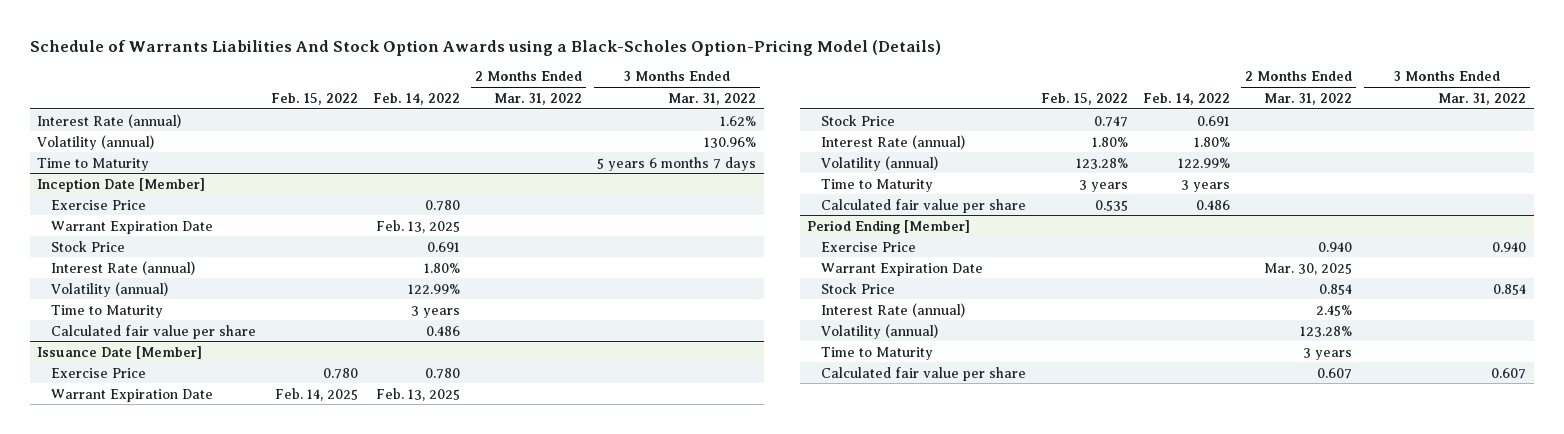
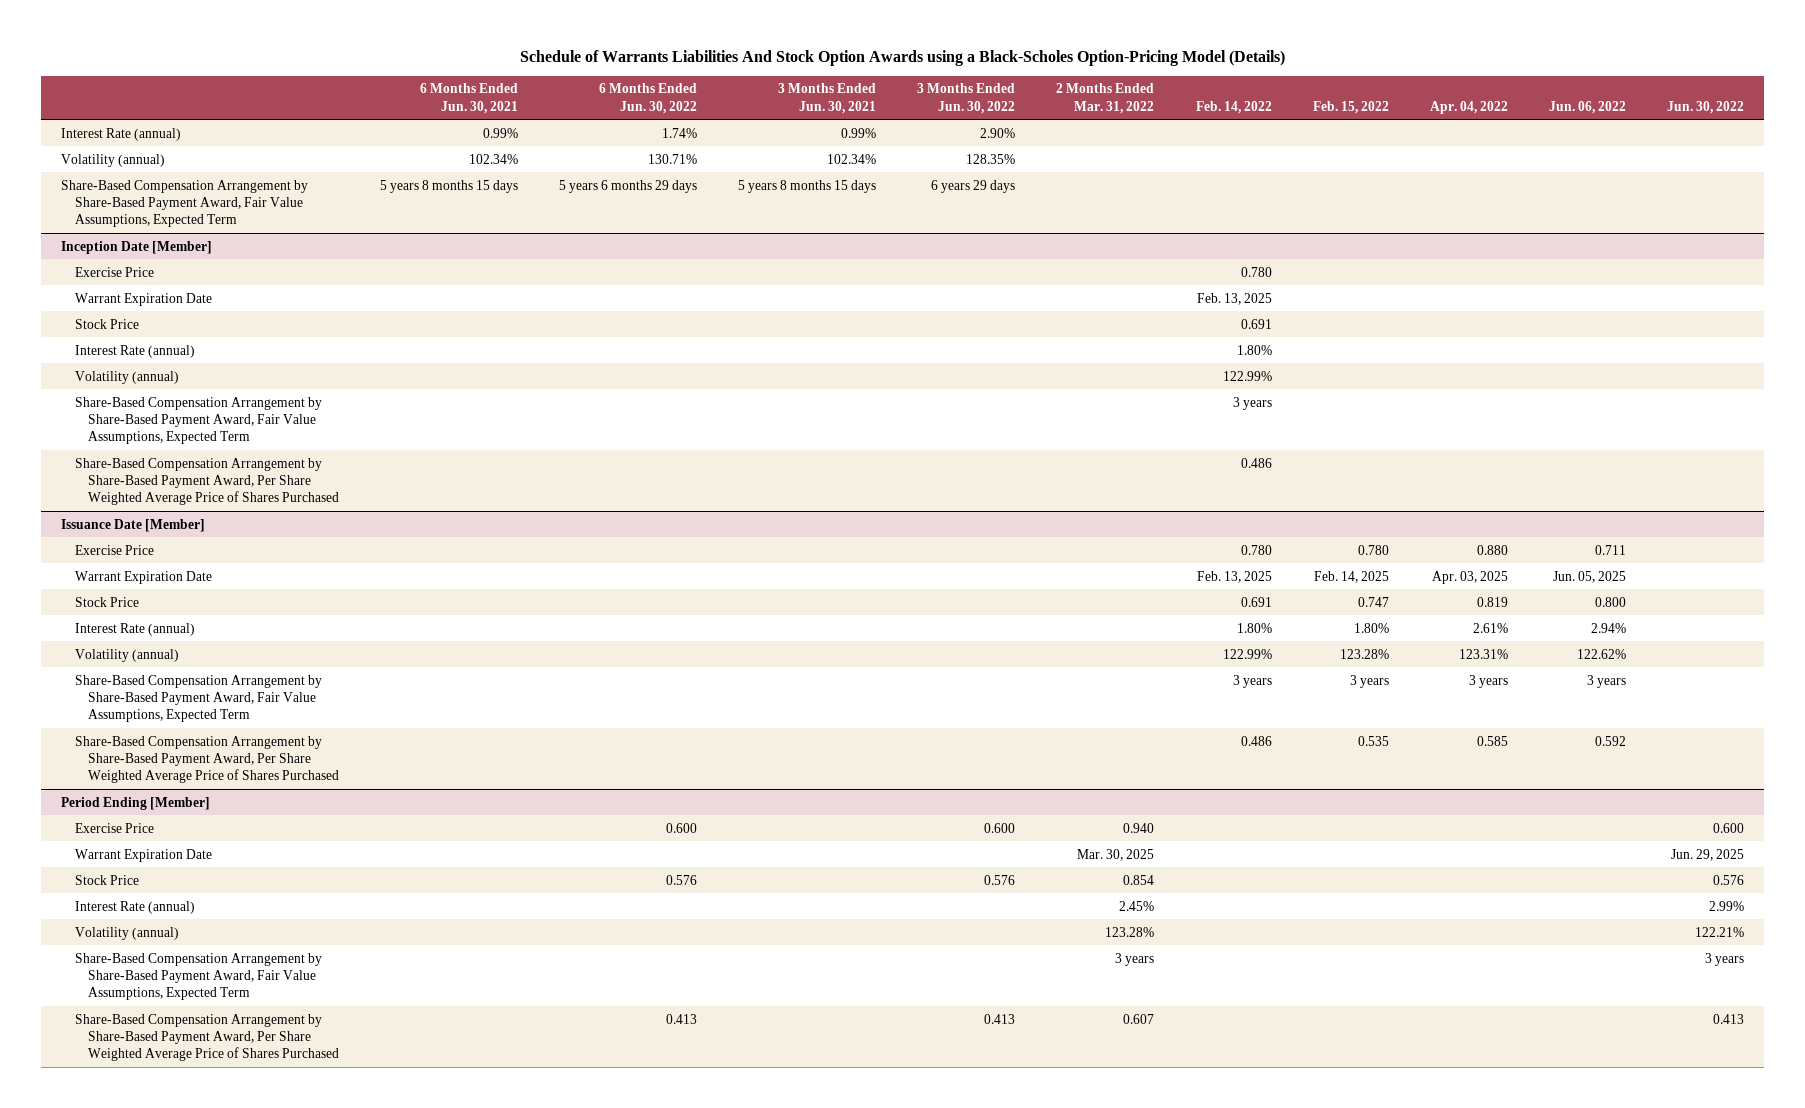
- | Feb. 15, 2022 | Feb. 14, 2022 | 2 Months Ended Mar. 31, 2022 | 3 Months Ended Mar. 31, 2022
+ | 6 Months Ended Jun. 30, 2021 | 6 Months Ended Jun. 30, 2022 | 3 Months Ended Jun. 30, 2021 | 3 Months Ended Jun. 30, 2022 | 2 Months Ended Mar. 31, 2022 | Feb. 14, 2022 | Feb. 15, 2022 | Apr. 04, 2022 | Jun. 06, 2022 | Jun. 30, 2022
- Time to Maturity | | | | 5 years 6 months 7 days
+ Share-Based Compensation Arrangement by Share-Based Payment Award, Fair Value Assumptions, Expected Term | 5 years 8 months 15 days | 5 years 6 months 29 days | 5 years 8 months 15 days | 6 years 29 days | | | | | |
@ Inception Date [Member]
- Time to Maturity | | 3 years | |
- Calculated fair value per share | | 0.486 | |
+ Share-Based Compensation Arrangement by Share-Based Payment Award, Fair Value Assumptions, Expected Term | | | | | | 3 years | | | |
+ Share-Based Compensation Arrangement by Share-Based Payment Award, Per Share Weighted Average Price of Shares Purchased | | | | | | 0.486 | | | |
@ Issuance Date [Member]
- Time to Maturity | 3 years | 3 years | |
- Calculated fair value per share | 0.535 | 0.486 | |
+ Share-Based Compensation Arrangement by Share-Based Payment Award, Fair Value Assumptions, Expected Term | | | | | | 3 years | 3 years | 3 years | 3 years |
+ Share-Based Compensation Arrangement by Share-Based Payment Award, Per Share Weighted Average Price of Shares Purchased | | | | | | 0.486 | 0.535 | 0.585 | 0.592 |
@ Period Ending [Member]
- Time to Maturity | | | 3 years |
- Calculated fair value per share | | | 0.607 | 0.607
+ Share-Based Compensation Arrangement by Share-Based Payment Award, Fair Value Assumptions, Expected Term | | | | | 3 years | | | | | 3 years
+ Share-Based Compensation Arrangement by Share-Based Payment Award, Per Share Weighted Average Price of Shares Purchased | | 0.413 | | 0.413 | 0.607 | | | | | 0.413

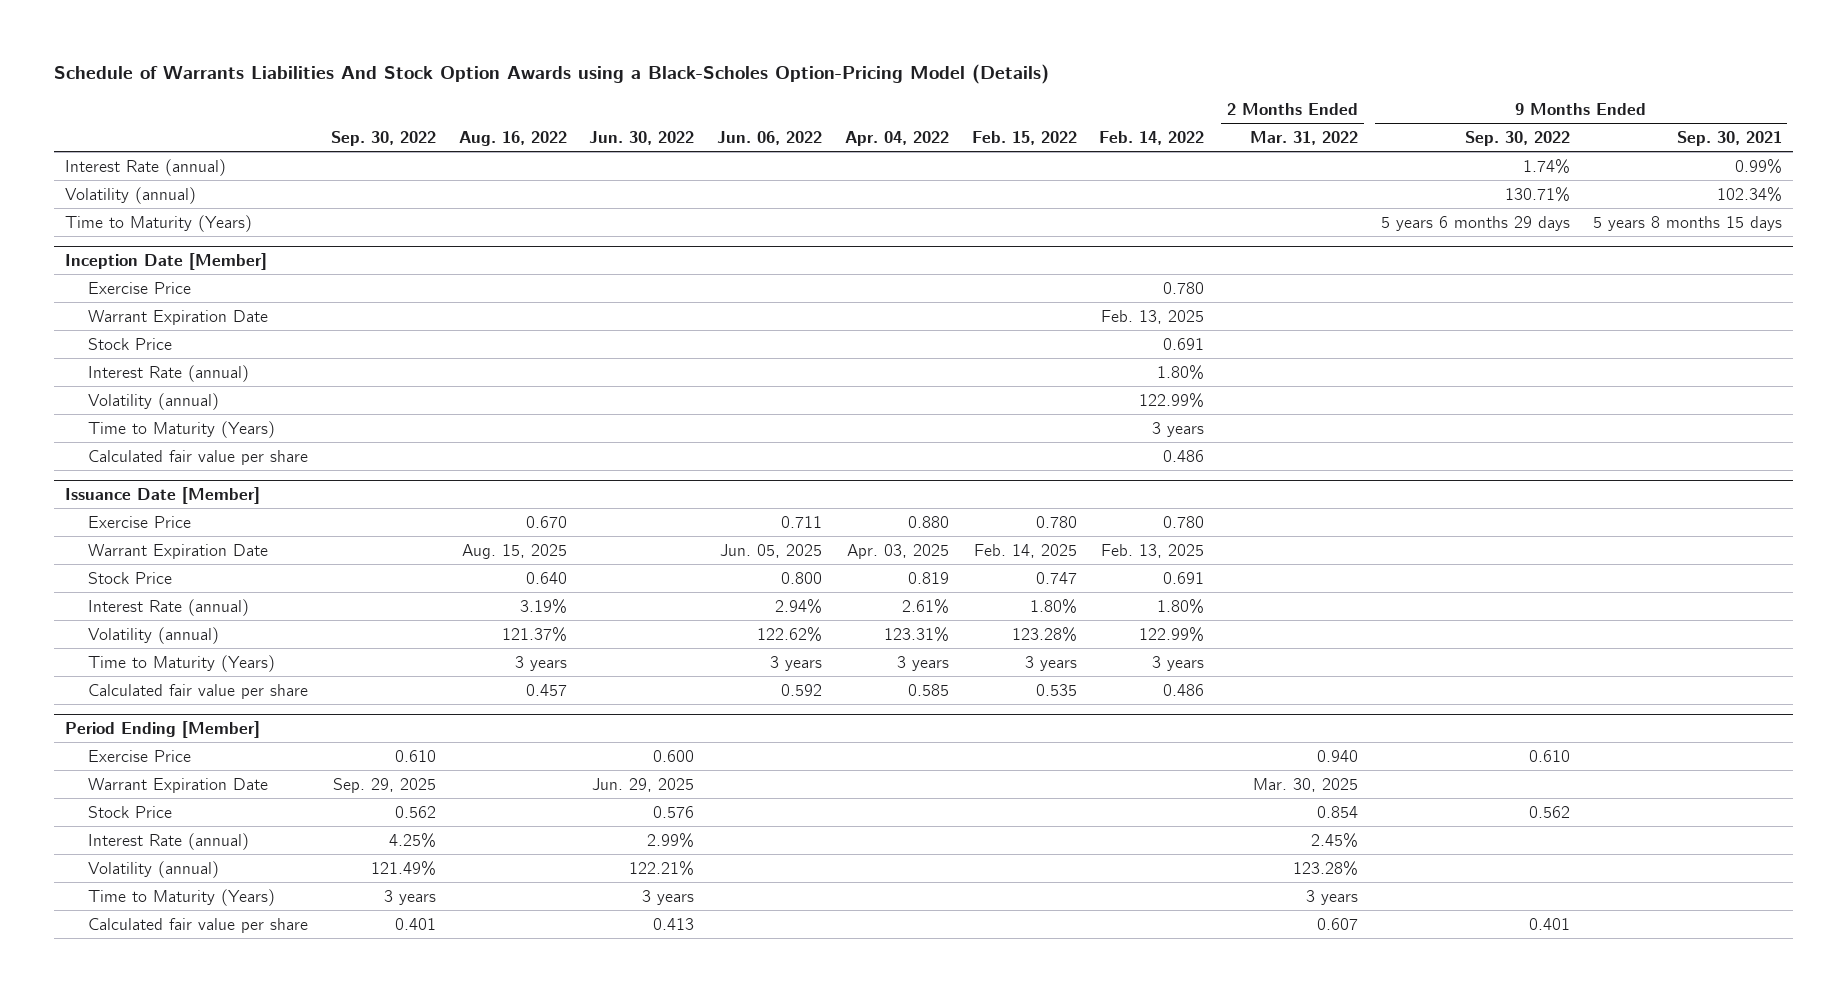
- | 6 Months Ended Jun. 30, 2021 | 6 Months Ended Jun. 30, 2022 | 3 Months Ended Jun. 30, 2021 | 3 Months Ended Jun. 30, 2022 | 2 Months Ended Mar. 31, 2022 | Feb. 14, 2022 | Feb. 15, 2022 | Apr. 04, 2022 | Jun. 06, 2022 | Jun. 30, 2022
+ | Sep. 30, 2022 | Aug. 16, 2022 | Jun. 30, 2022 | Jun. 06, 2022 | Apr. 04, 2022 | Feb. 15, 2022 | Feb. 14, 2022 | 2 Months Ended Mar. 31, 2022 | 9 Months Ended Sep. 30, 2022 | 9 Months Ended Sep. 30, 2021
- Share-Based Compensation Arrangement by Share-Based Payment Award, Fair Value Assumptions, Expected Term | 5 years 8 months 15 days | 5 years 6 months 29 days | 5 years 8 months 15 days | 6 years 29 days | | | | | |
+ Time to Maturity (Years) | | | | | | | | | 5 years 6 months 29 days | 5 years 8 months 15 days
@ Inception Date [Member]
- Share-Based Compensation Arrangement by Share-Based Payment Award, Fair Value Assumptions, Expected Term | | | | | | 3 years | | | |
- Share-Based Compensation Arrangement by Share-Based Payment Award, Per Share Weighted Average Price of Shares Purchased | | | | | | 0.486 | | | |
+ Time to Maturity (Years) | | | | | | | 3 years | | |
+ Calculated fair value per share | | | | | | | 0.486 | | |
@ Issuance Date [Member]
- Share-Based Compensation Arrangement by Share-Based Payment Award, Fair Value Assumptions, Expected Term | | | | | | 3 years | 3 years | 3 years | 3 years |
- Share-Based Compensation Arrangement by Share-Based Payment Award, Per Share Weighted Average Price of Shares Purchased | | | | | | 0.486 | 0.535 | 0.585 | 0.592 |
+ Time to Maturity (Years) | | 3 years | | 3 years | 3 years | 3 years | 3 years | | |
+ Calculated fair value per share | | 0.457 | | 0.592 | 0.585 | 0.535 | 0.486 | | |
@ Period Ending [Member]
- Share-Based Compensation Arrangement by Share-Based Payment Award, Fair Value Assumptions, Expected Term | | | | | 3 years | | | | | 3 years
- Share-Based Compensation Arrangement by Share-Based Payment Award, Per Share Weighted Average Price of Shares Purchased | | 0.413 | | 0.413 | 0.607 | | | | | 0.413
+ Time to Maturity (Years) | 3 years | | 3 years | | | | | 3 years | |
+ Calculated fair value per share | 0.401 | | 0.413 | | | | | 0.607 | 0.401 |

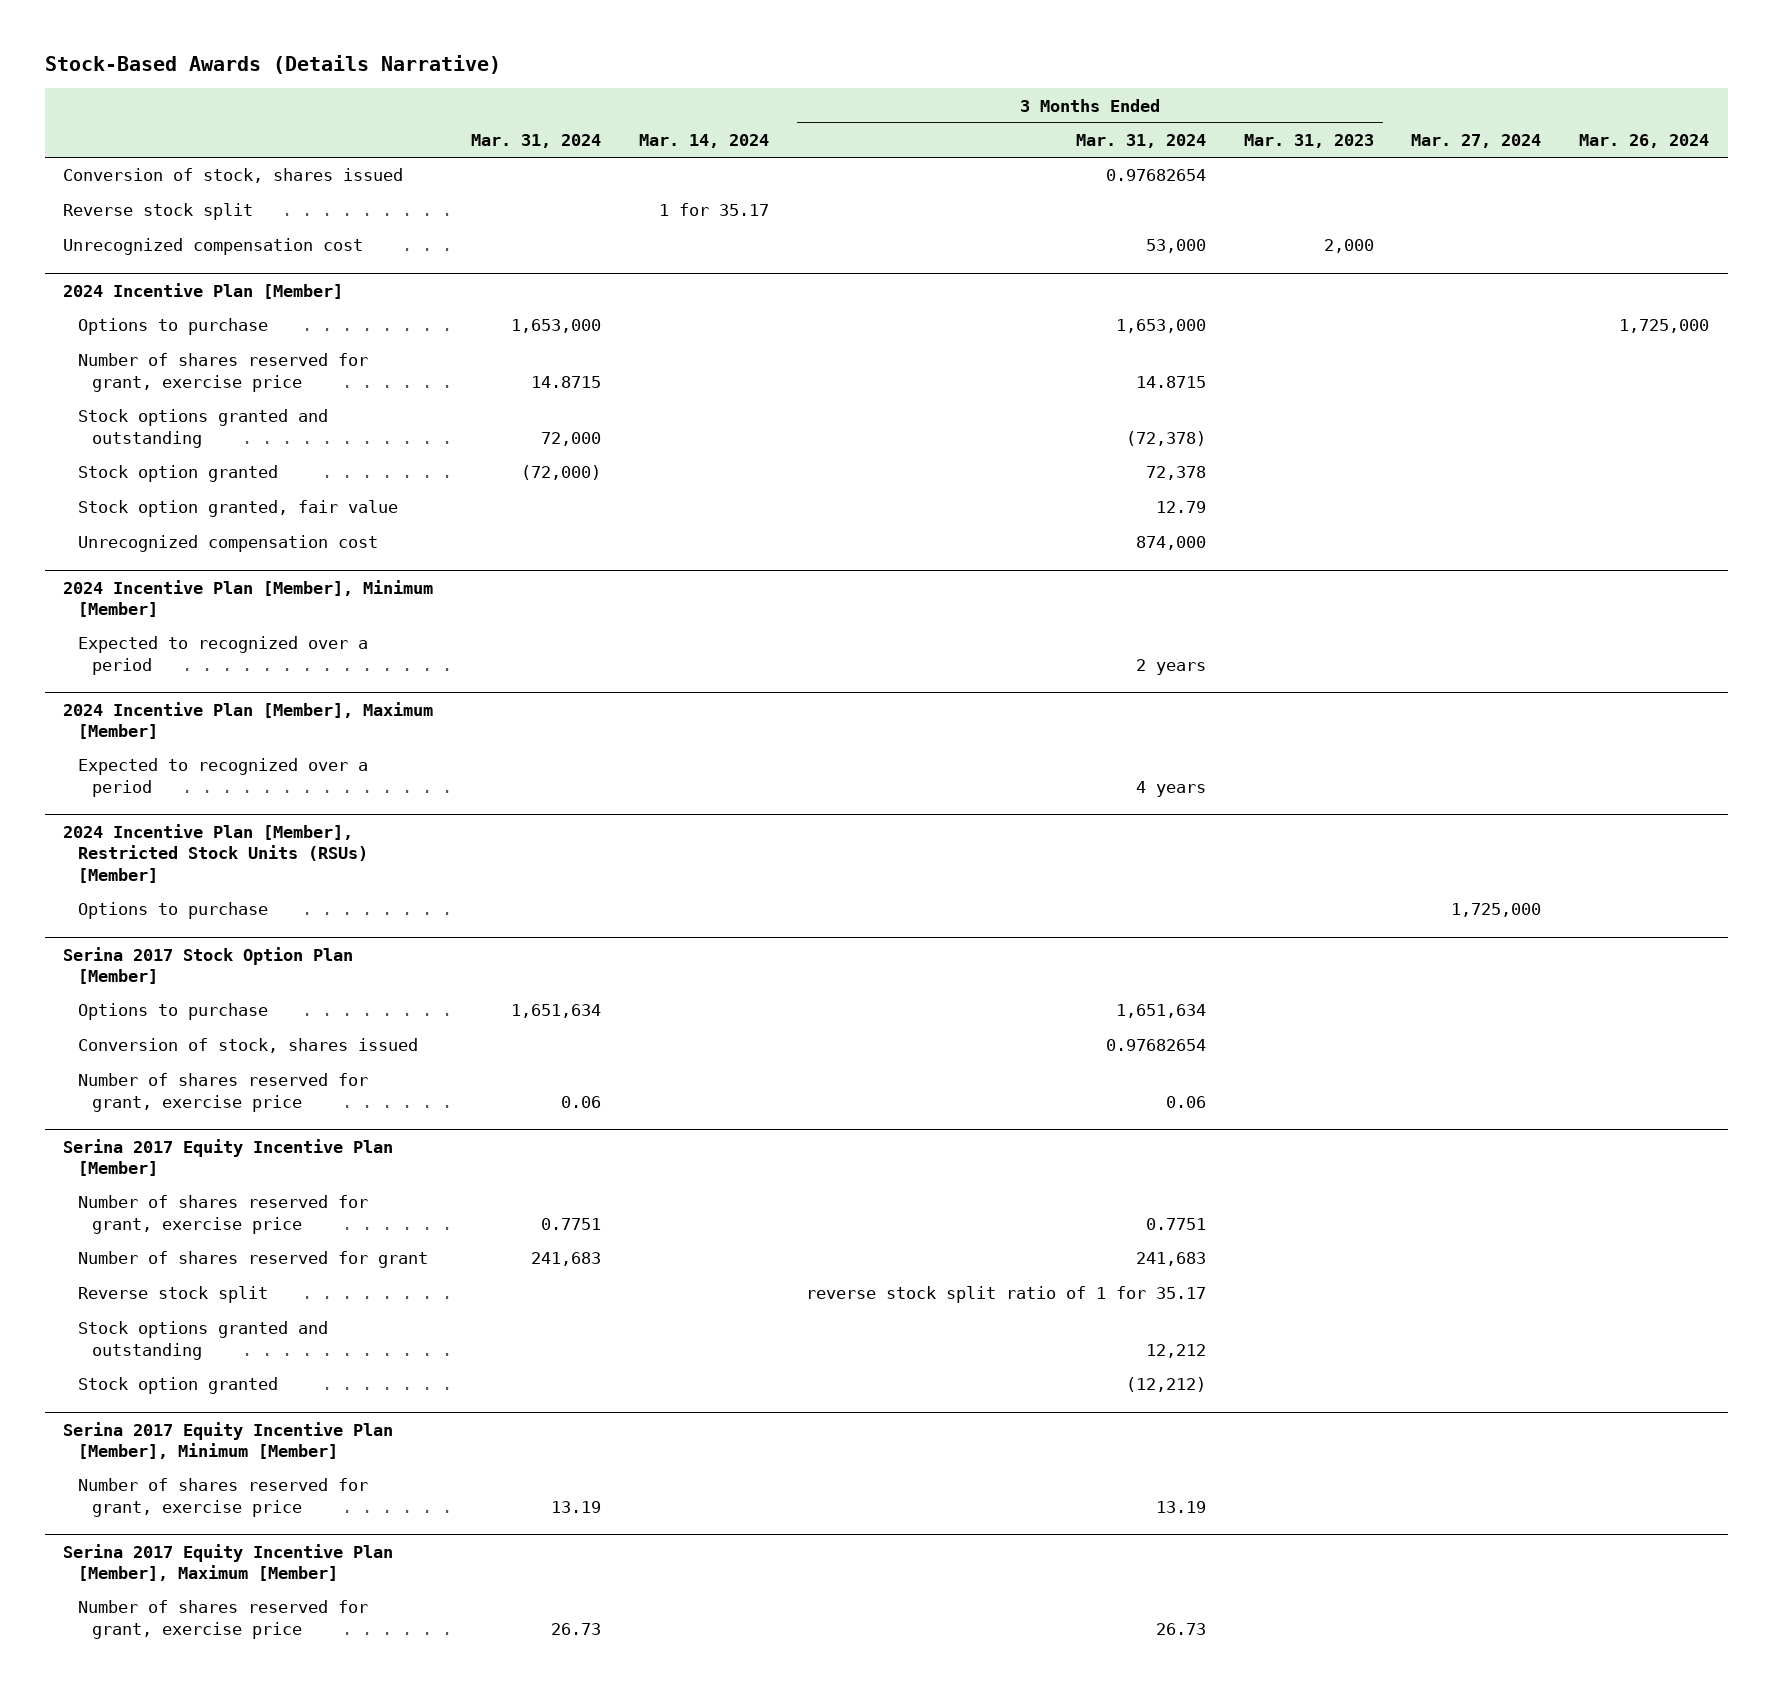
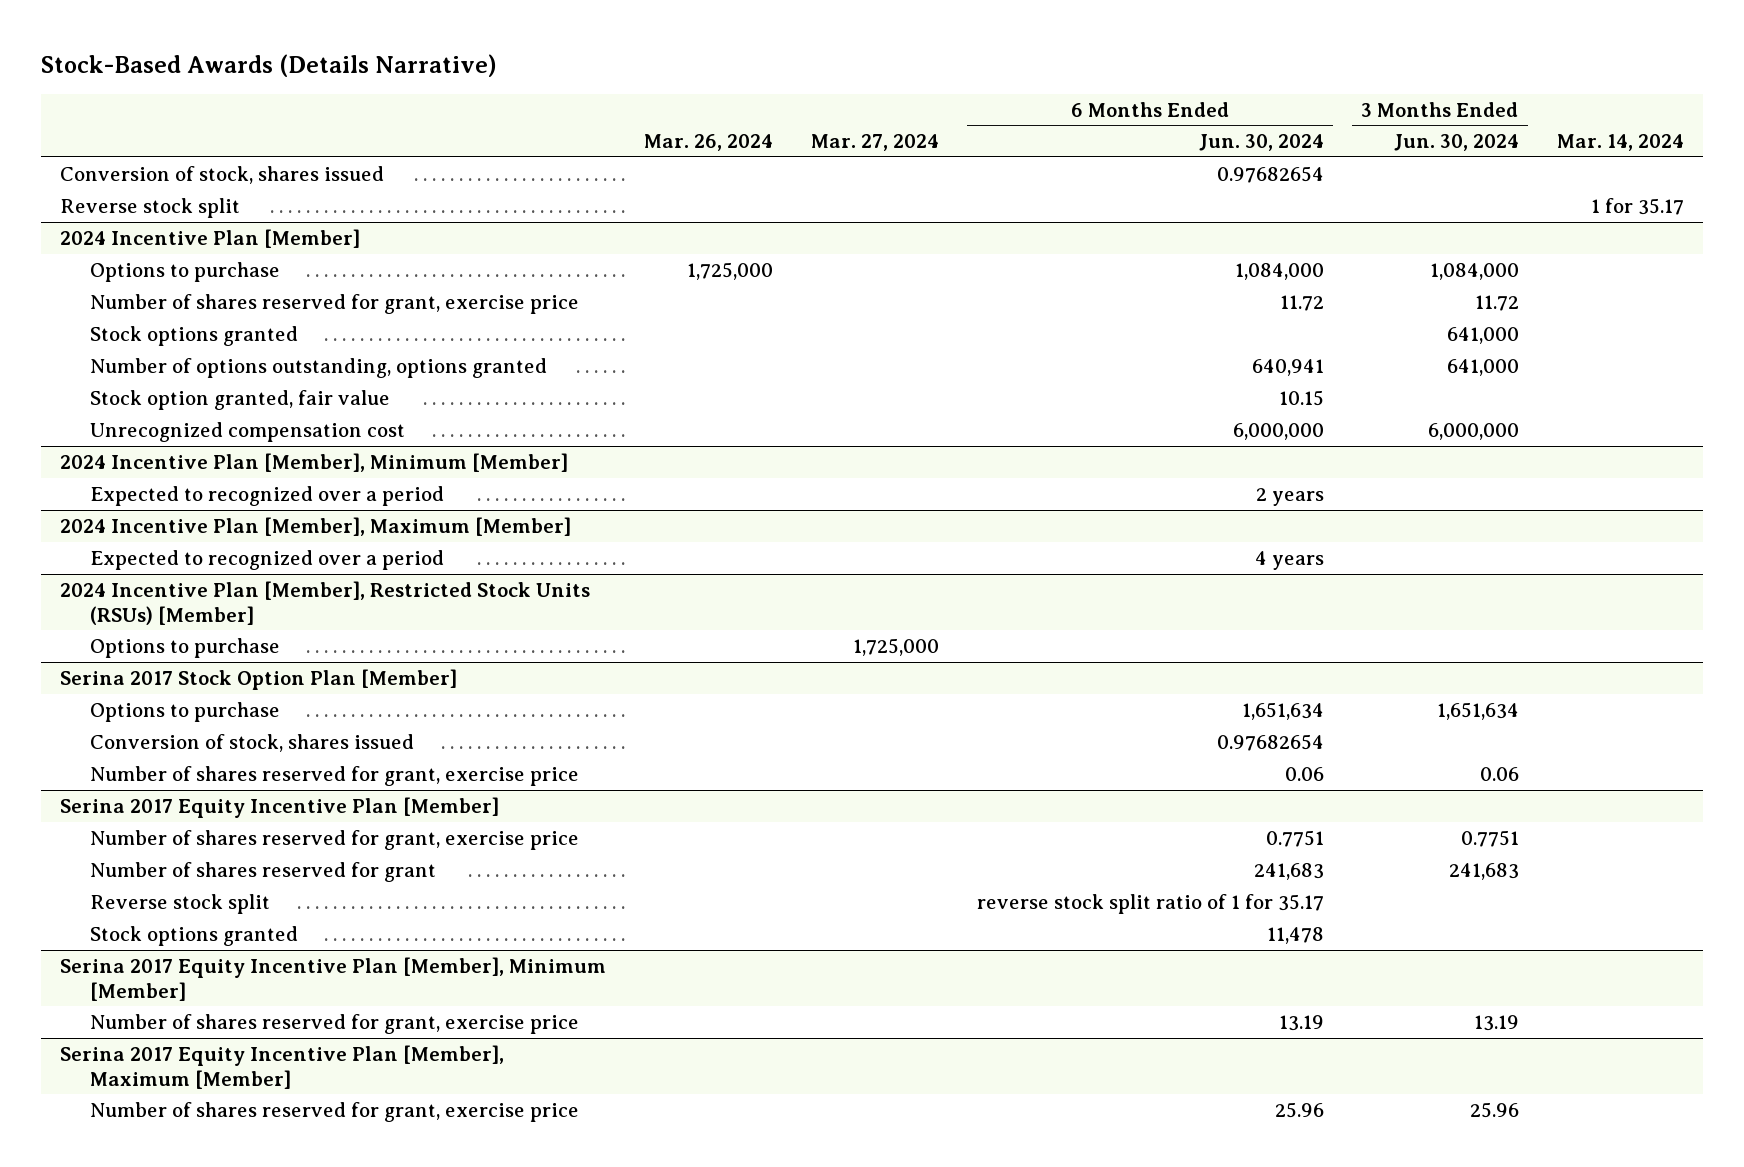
- | Mar. 31, 2024 | Mar. 14, 2024 | 3 Months Ended Mar. 31, 2024 | 3 Months Ended Mar. 31, 2023 | Mar. 27, 2024 | Mar. 26, 2024
+ | Mar. 26, 2024 | Mar. 27, 2024 | 6 Months Ended Jun. 30, 2024 | 3 Months Ended Jun. 30, 2024 | Mar. 14, 2024
- Unrecognized compensation cost | | | 53,000 | 2,000 | |
@ 2024 Incentive Plan [Member]
- Stock options granted and outstanding | 72,000 | | (72,378) | | |
- Stock option granted | (72,000) | | 72,378 | | |
+ Stock options granted | | | | 641,000 |
+ Number of options outstanding, options granted | | | 640,941 | 641,000 |
@ Serina 2017 Equity Incentive Plan [Member]
- Stock options granted and outstanding | | | 12,212 | | |
- Stock option granted | | | (12,212) | | |
+ Stock options granted | | | 11,478 | |

